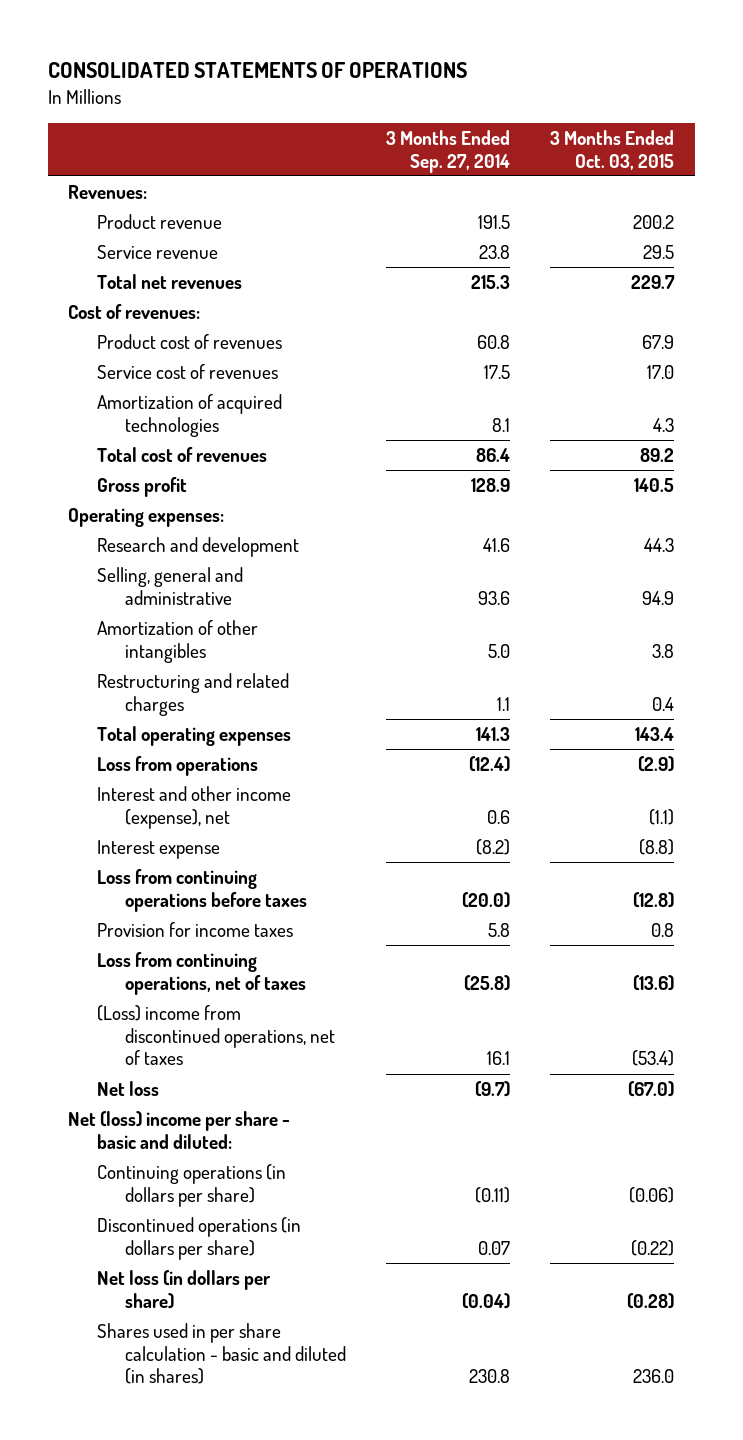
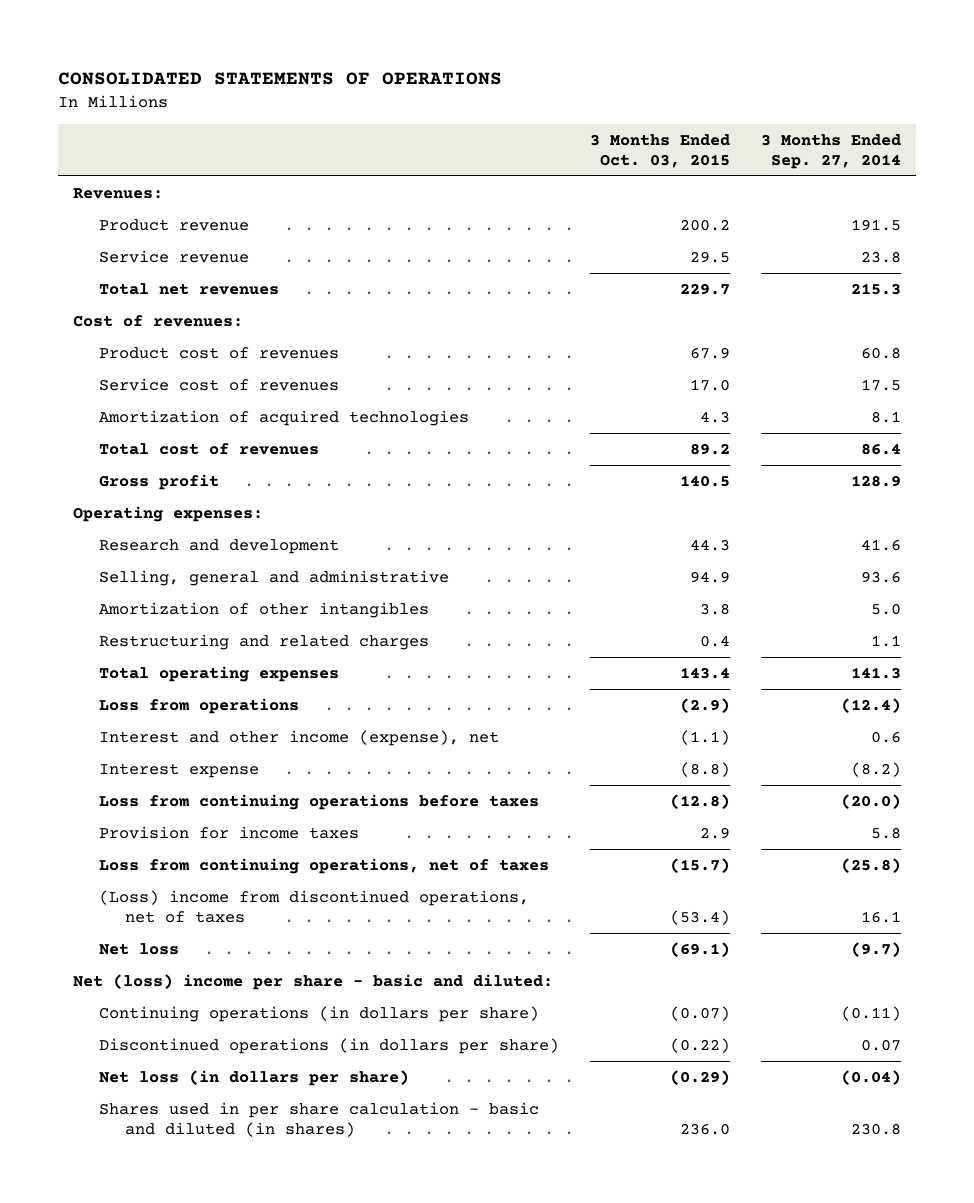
- | 3 Months Ended Sep. 27, 2014 | 3 Months Ended Oct. 03, 2015
+ | 3 Months Ended Oct. 03, 2015 | 3 Months Ended Sep. 27, 2014
- Provision for income taxes | 5.8 | 0.8
- Loss from continuing operations, net of taxes | (25.8) | (13.6)
+ Provision for income taxes | 2.9 | 5.8
+ Loss from continuing operations, net of taxes | (15.7) | (25.8)
- Net loss | (9.7) | (67.0)
+ Net loss | (69.1) | (9.7)
- Continuing operations (in dollars per share) | (0.11) | (0.06)
+ Continuing operations (in dollars per share) | (0.07) | (0.11)
- Net loss (in dollars per share) | (0.04) | (0.28)
+ Net loss (in dollars per share) | (0.29) | (0.04)

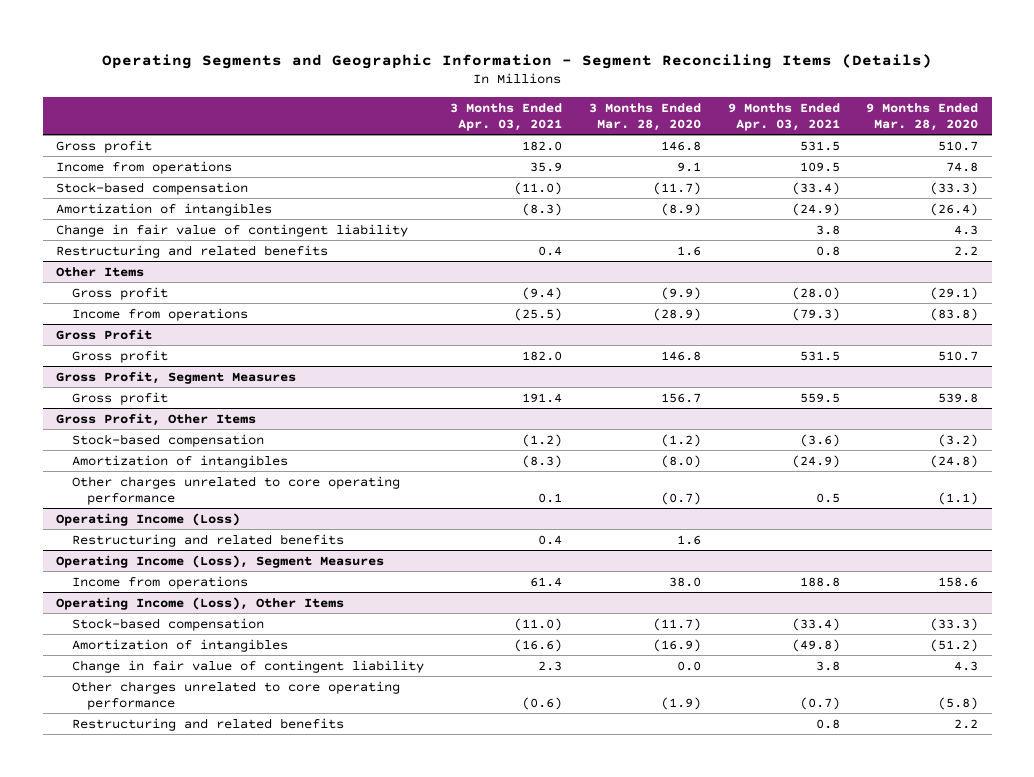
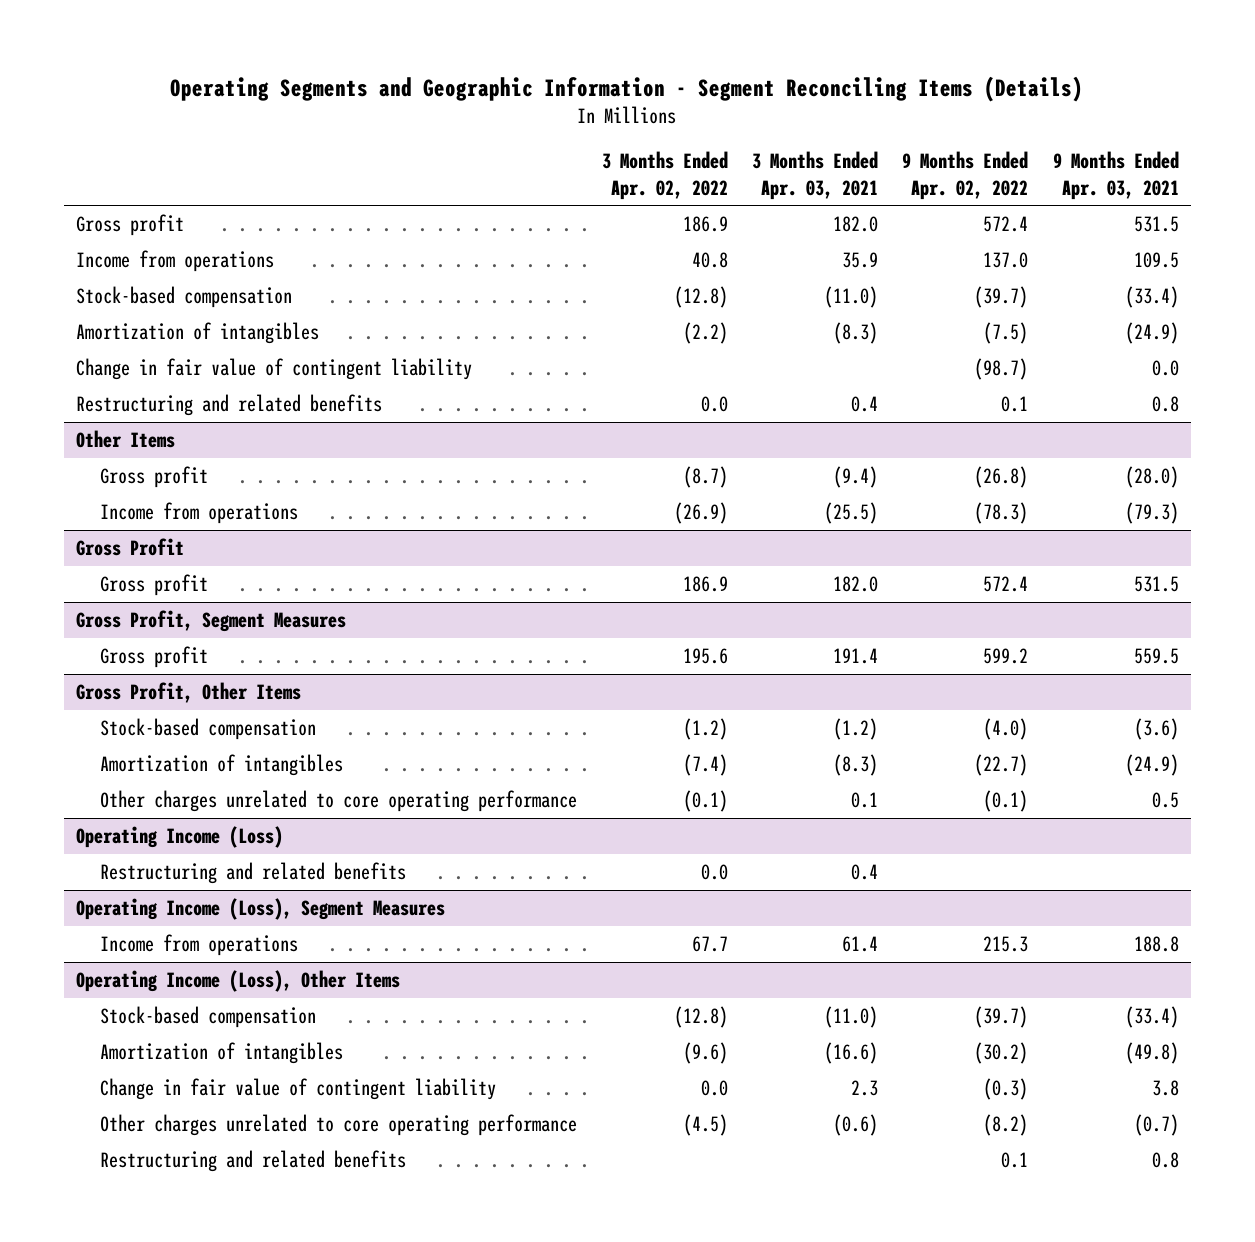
- | 3 Months Ended Apr. 03, 2021 | 3 Months Ended Mar. 28, 2020 | 9 Months Ended Apr. 03, 2021 | 9 Months Ended Mar. 28, 2020
+ | 3 Months Ended Apr. 02, 2022 | 3 Months Ended Apr. 03, 2021 | 9 Months Ended Apr. 02, 2022 | 9 Months Ended Apr. 03, 2021
- Change in fair value of contingent liability | | | 3.8 | 4.3
+ Change in fair value of contingent liability | | | (98.7) | 0.0

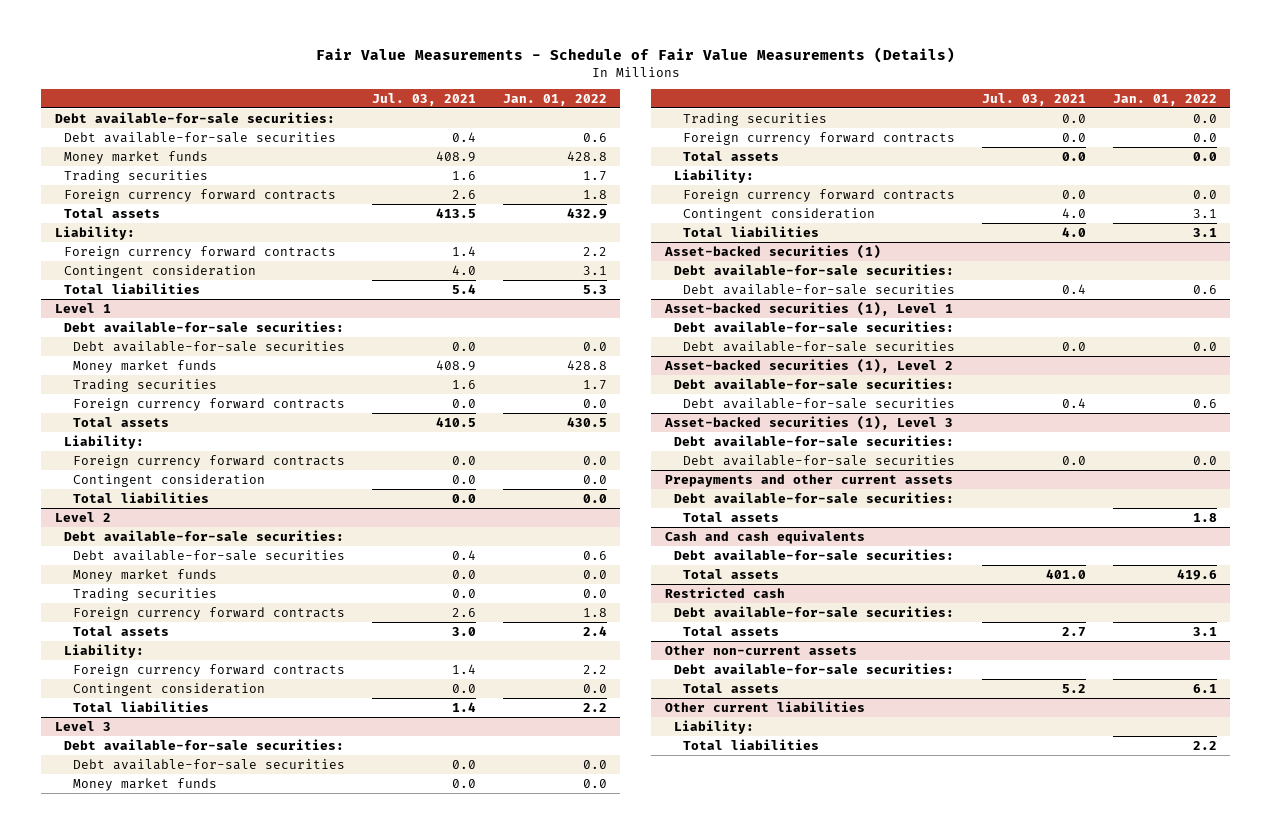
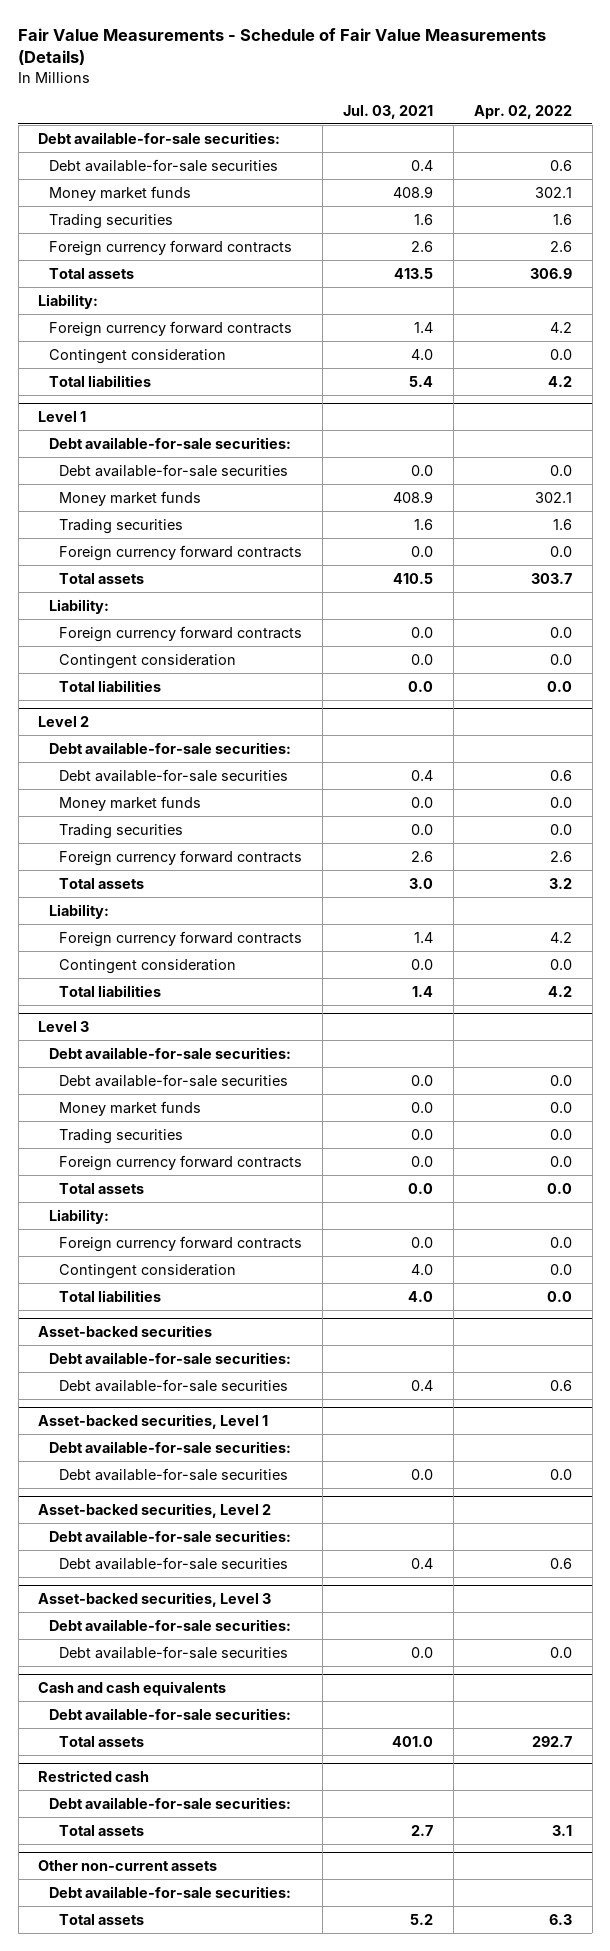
- | Jul. 03, 2021 | Jan. 01, 2022
+ | Jul. 03, 2021 | Apr. 02, 2022
- Asset-backed securities (1)
+ Asset-backed securities
- Asset-backed securities (1), Level 1
+ Asset-backed securities, Level 1
- Asset-backed securities (1), Level 2
+ Asset-backed securities, Level 2
- Asset-backed securities (1), Level 3
+ Asset-backed securities, Level 3
- Prepayments and other current assets
- Debt available-for-sale securities:
- Total assets | | 1.8
- Other current liabilities
- Liability:
- Total liabilities | | 2.2

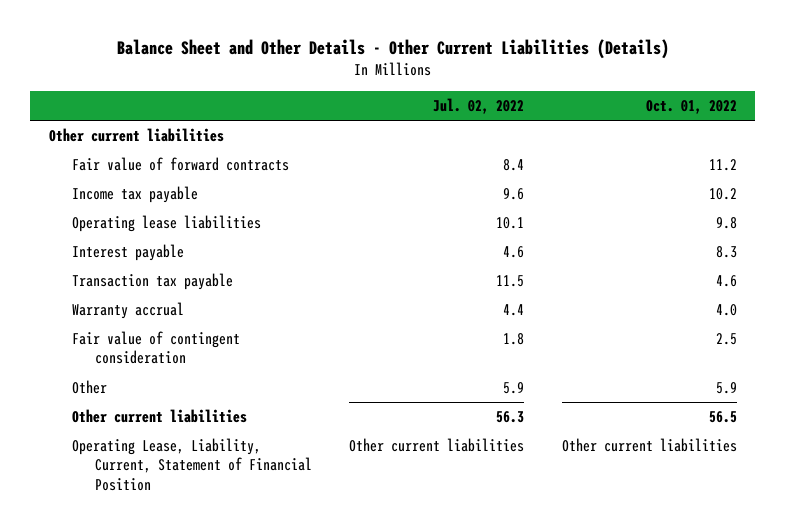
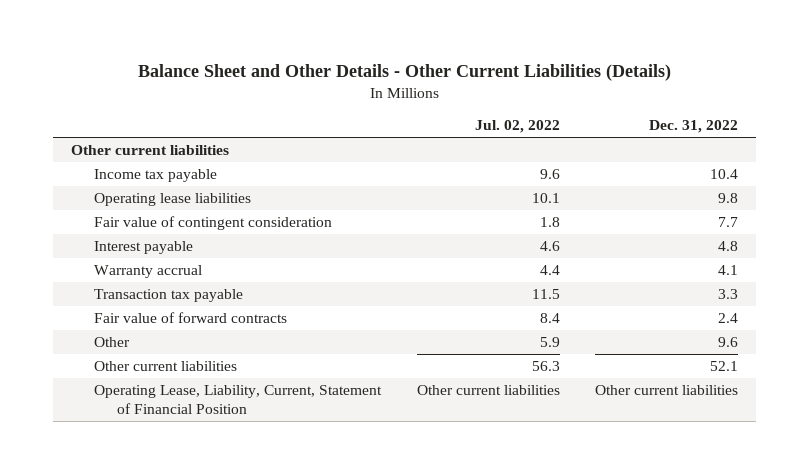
- | Jul. 02, 2022 | Oct. 01, 2022
+ | Jul. 02, 2022 | Dec. 31, 2022
moved up: Fair value of contingent consideration | 1.8 | 7.7
moved down: Transaction tax payable | 11.5 | 3.3
moved down: Fair value of forward contracts | 8.4 | 2.4

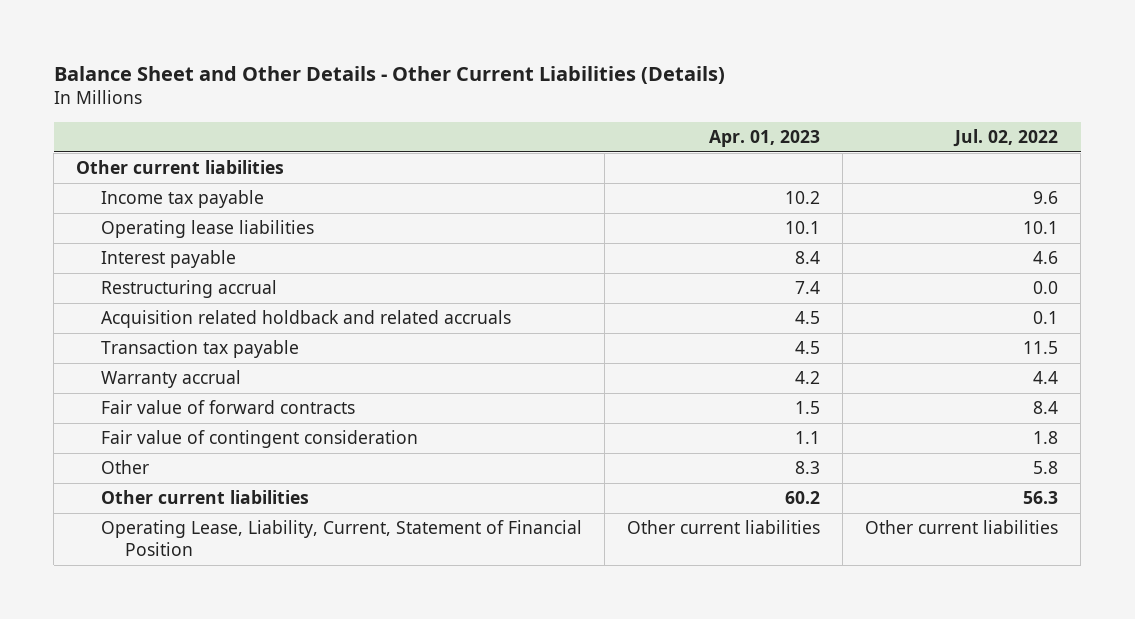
- | Jul. 02, 2022 | Dec. 31, 2022
+ | Apr. 01, 2023 | Jul. 02, 2022
+ Restructuring accrual | 7.4 | 0.0
+ Acquisition related holdback and related accruals | 4.5 | 0.1
moved down: Warranty accrual | 4.2 | 4.4
- Other | 5.9 | 9.6
moved down: Fair value of contingent consideration | 1.1 | 1.8
+ Other | 8.3 | 5.8

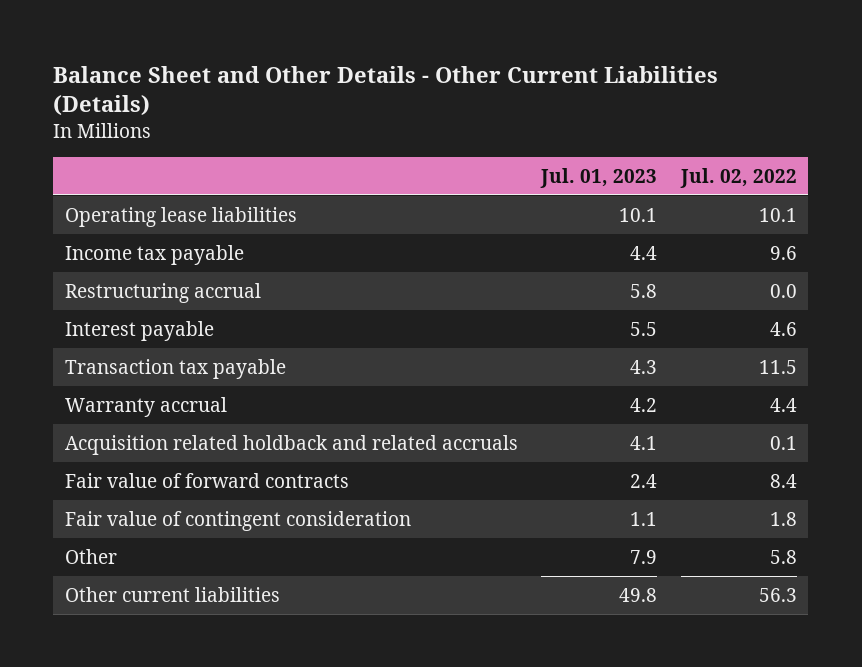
- | Apr. 01, 2023 | Jul. 02, 2022
+ | Jul. 01, 2023 | Jul. 02, 2022
- Other current liabilities
moved down: Income tax payable | 4.4 | 9.6
moved down: Interest payable | 5.5 | 4.6
moved down: Acquisition related holdback and related accruals | 4.1 | 0.1
- Operating Lease, Liability, Current, Statement of Financial Position | Other current liabilities | Other current liabilities

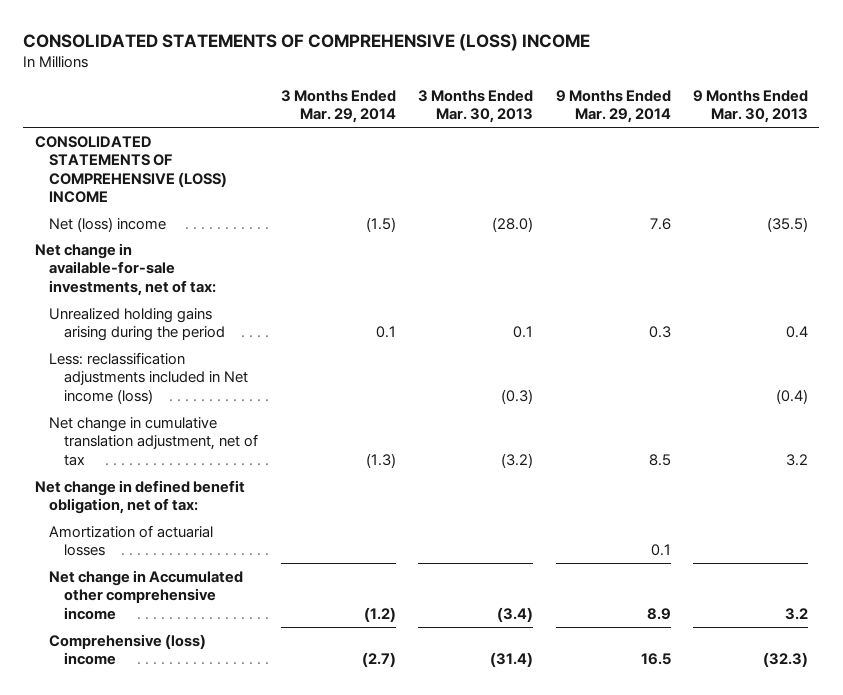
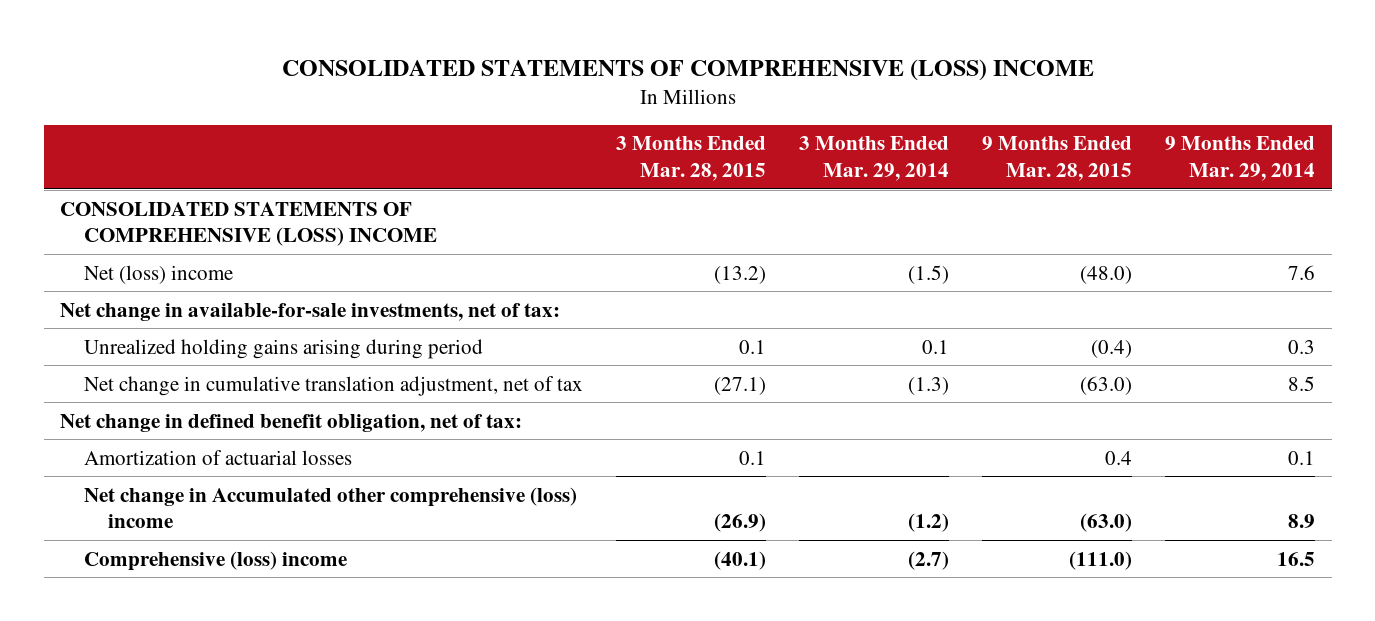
- | 3 Months Ended Mar. 29, 2014 | 3 Months Ended Mar. 30, 2013 | 9 Months Ended Mar. 29, 2014 | 9 Months Ended Mar. 30, 2013
+ | 3 Months Ended Mar. 28, 2015 | 3 Months Ended Mar. 29, 2014 | 9 Months Ended Mar. 28, 2015 | 9 Months Ended Mar. 29, 2014
- Unrealized holding gains arising during the period | 0.1 | 0.1 | 0.3 | 0.4
- Less: reclassification adjustments included in Net income (loss) | | (0.3) | | (0.4)
+ Unrealized holding gains arising during period | 0.1 | 0.1 | (0.4) | 0.3
- Net change in Accumulated other comprehensive income | (1.2) | (3.4) | 8.9 | 3.2
+ Net change in Accumulated other comprehensive (loss) income | (26.9) | (1.2) | (63.0) | 8.9

